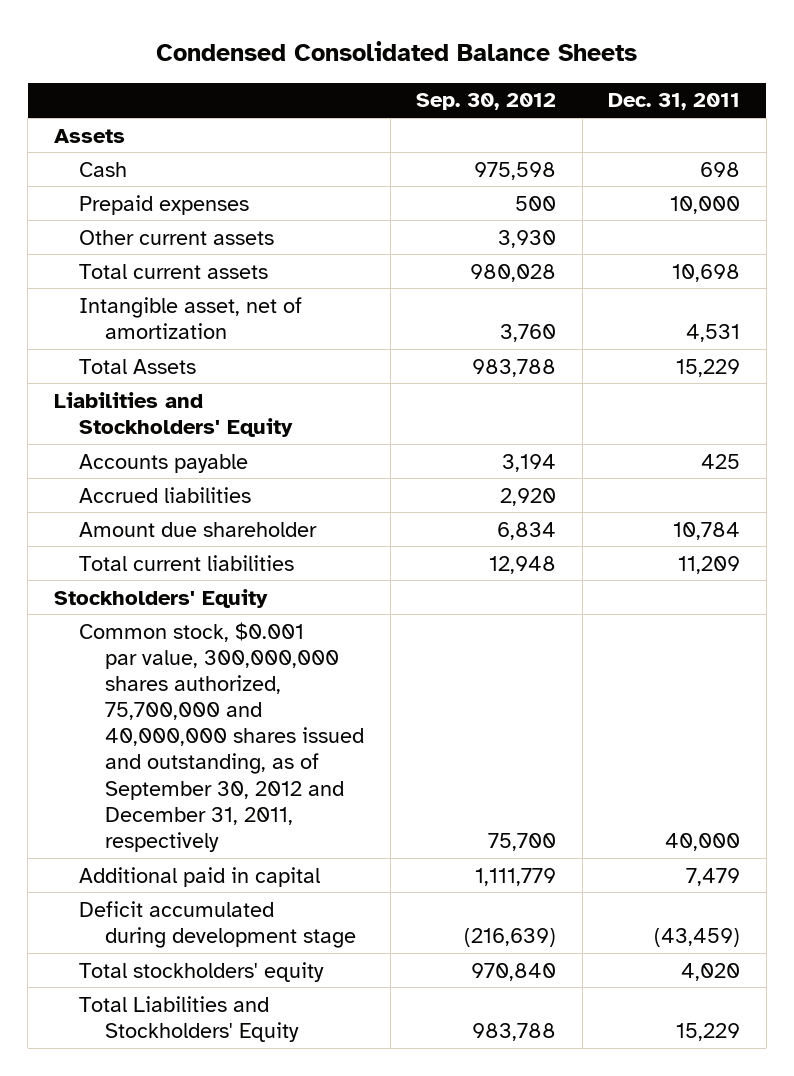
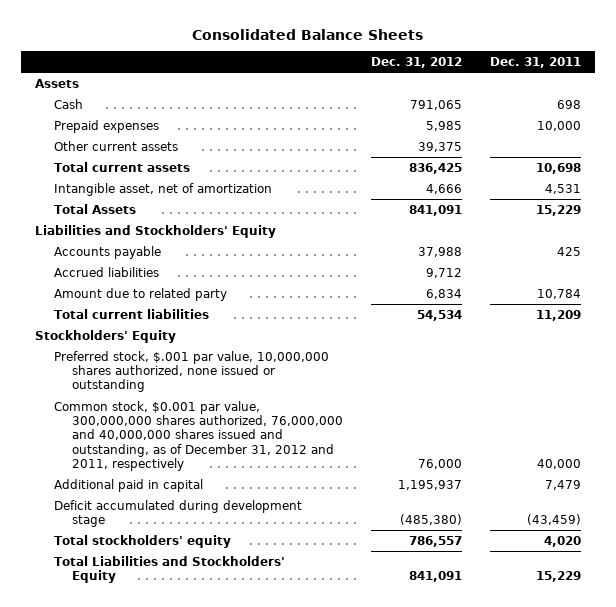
- Condensed Consolidated Balance Sheets
+ Consolidated Balance Sheets
- | Sep. 30, 2012 | Dec. 31, 2011
+ | Dec. 31, 2012 | Dec. 31, 2011
- Amount due shareholder | 6,834 | 10,784
+ Amount due to related party | 6,834 | 10,784
- Common stock, $0.001 par value, 300,000,000 shares authorized, 75,700,000 and 40,000,000 shares issued and outstanding, as of September 30, 2012 and December 31, 2011, respectively | 75,700 | 40,000
+ Preferred stock, $.001 par value, 10,000,000 shares authorized, none issued or outstanding
+ Common stock, $0.001 par value, 300,000,000 shares authorized, 76,000,000 and 40,000,000 shares issued and outstanding, as of December 31, 2012 and 2011, respectively | 76,000 | 40,000

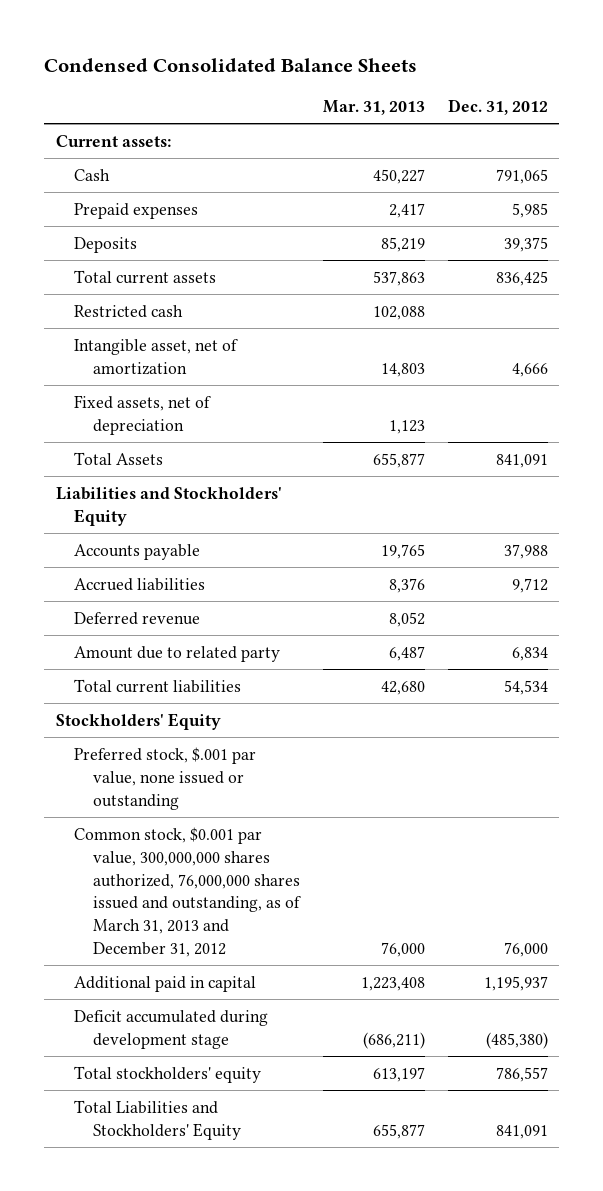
- Consolidated Balance Sheets
+ Condensed Consolidated Balance Sheets
- | Dec. 31, 2012 | Dec. 31, 2011
+ | Mar. 31, 2013 | Dec. 31, 2012
- Assets
+ Current assets:
- Other current assets | 39,375 |
+ Deposits | 85,219 | 39,375
+ Restricted cash | 102,088 |
+ Fixed assets, net of depreciation | 1,123 |
+ Deferred revenue | 8,052 |
- Preferred stock, $.001 par value, 10,000,000 shares authorized, none issued or outstanding
- Common stock, $0.001 par value, 300,000,000 shares authorized, 76,000,000 and 40,000,000 shares issued and outstanding, as of December 31, 2012 and 2011, respectively | 76,000 | 40,000
+ Preferred stock, $.001 par value, none issued or outstanding
+ Common stock, $0.001 par value, 300,000,000 shares authorized, 76,000,000 shares issued and outstanding, as of March 31, 2013 and December 31, 2012 | 76,000 | 76,000

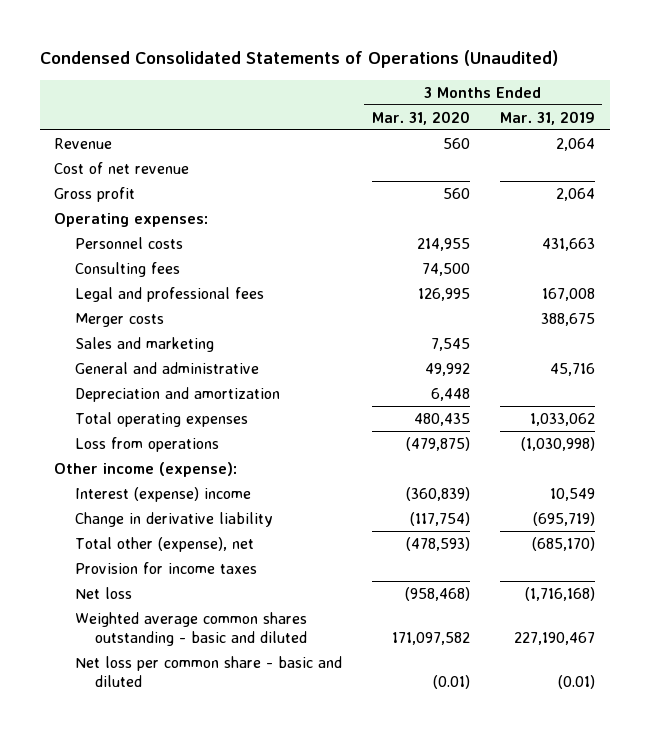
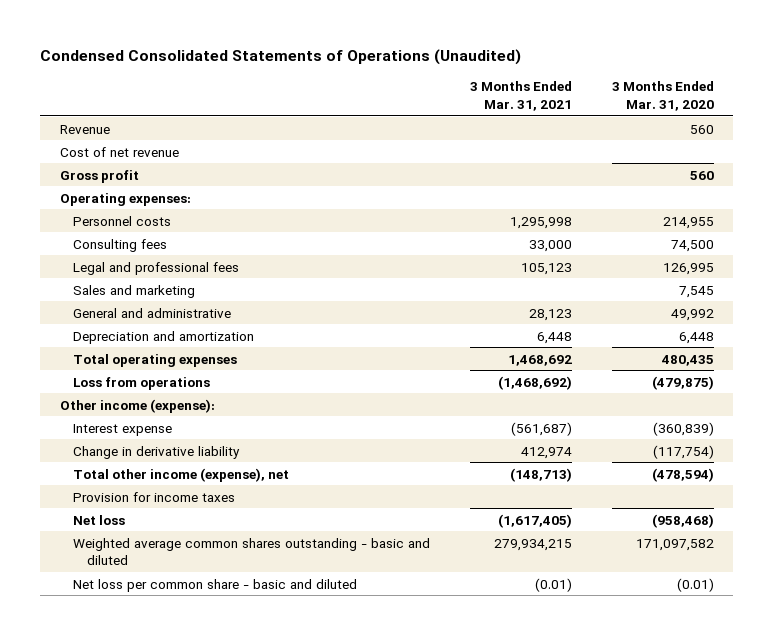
- | 3 Months Ended Mar. 31, 2020 | 3 Months Ended Mar. 31, 2019
+ | 3 Months Ended Mar. 31, 2021 | 3 Months Ended Mar. 31, 2020
- Merger costs | | 388,675
- Interest (expense) income | (360,839) | 10,549
+ Interest expense | (561,687) | (360,839)
- Total other (expense), net | (478,593) | (685,170)
+ Total other income (expense), net | (148,713) | (478,594)

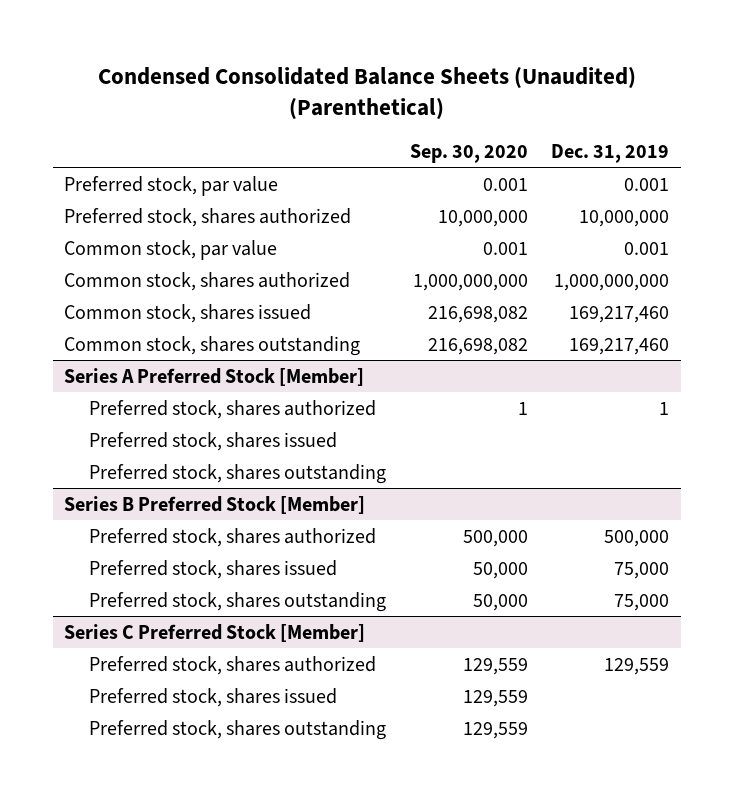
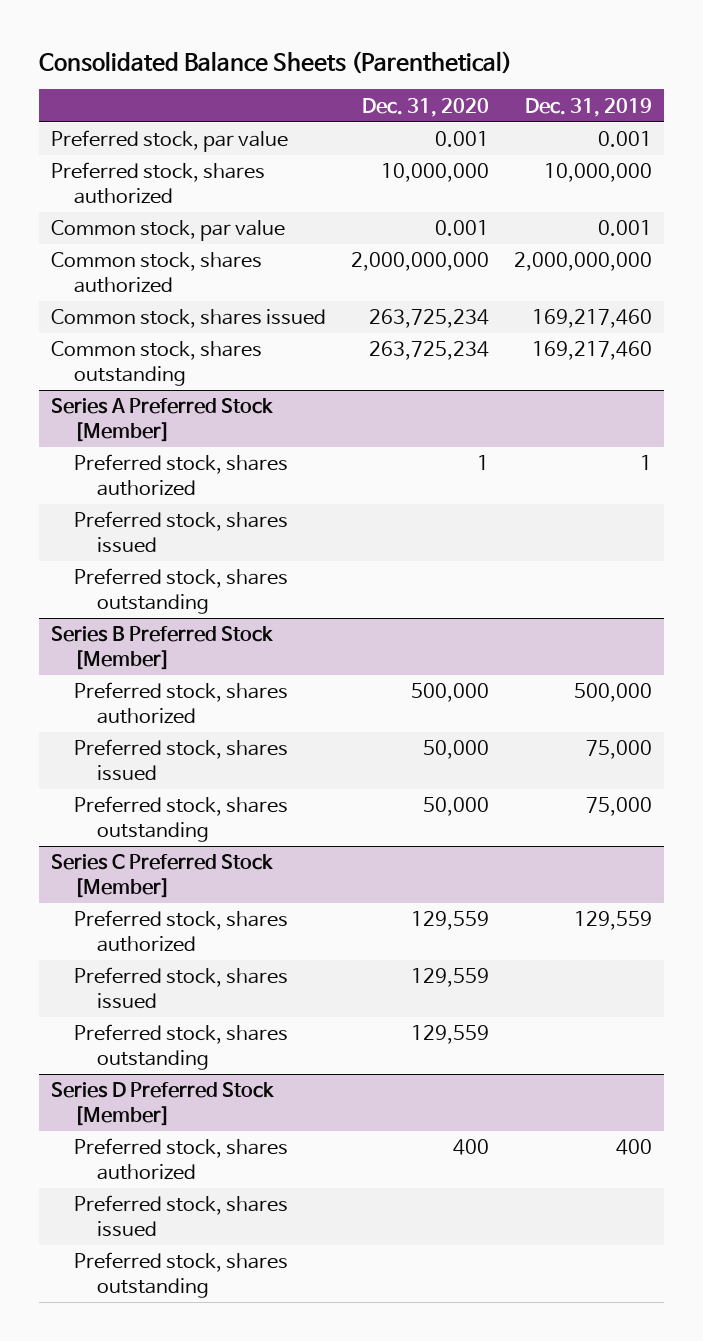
- Condensed Consolidated Balance Sheets (Unaudited) (Parenthetical)
+ Consolidated Balance Sheets (Parenthetical)
- | Sep. 30, 2020 | Dec. 31, 2019
+ | Dec. 31, 2020 | Dec. 31, 2019
- Common stock, shares authorized | 1,000,000,000 | 1,000,000,000
+ Common stock, shares authorized | 2,000,000,000 | 2,000,000,000
+ Series D Preferred Stock [Member]
+ Preferred stock, shares authorized | 400 | 400
+ Preferred stock, shares issued
+ Preferred stock, shares outstanding

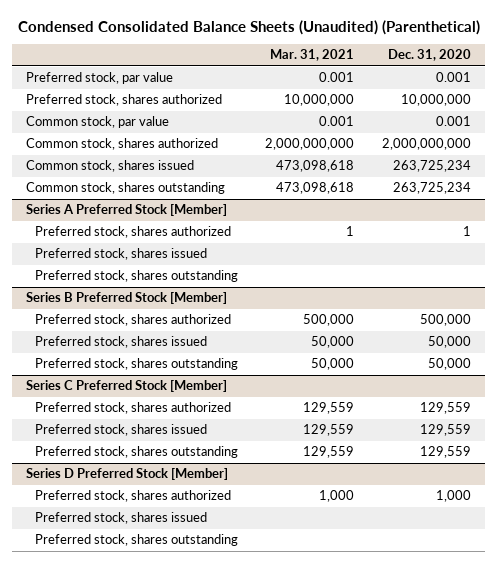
- Consolidated Balance Sheets (Parenthetical)
+ Condensed Consolidated Balance Sheets (Unaudited) (Parenthetical)
- | Dec. 31, 2020 | Dec. 31, 2019
+ | Mar. 31, 2021 | Dec. 31, 2020
@ Series D Preferred Stock [Member]
- Preferred stock, shares authorized | 400 | 400
+ Preferred stock, shares authorized | 1,000 | 1,000

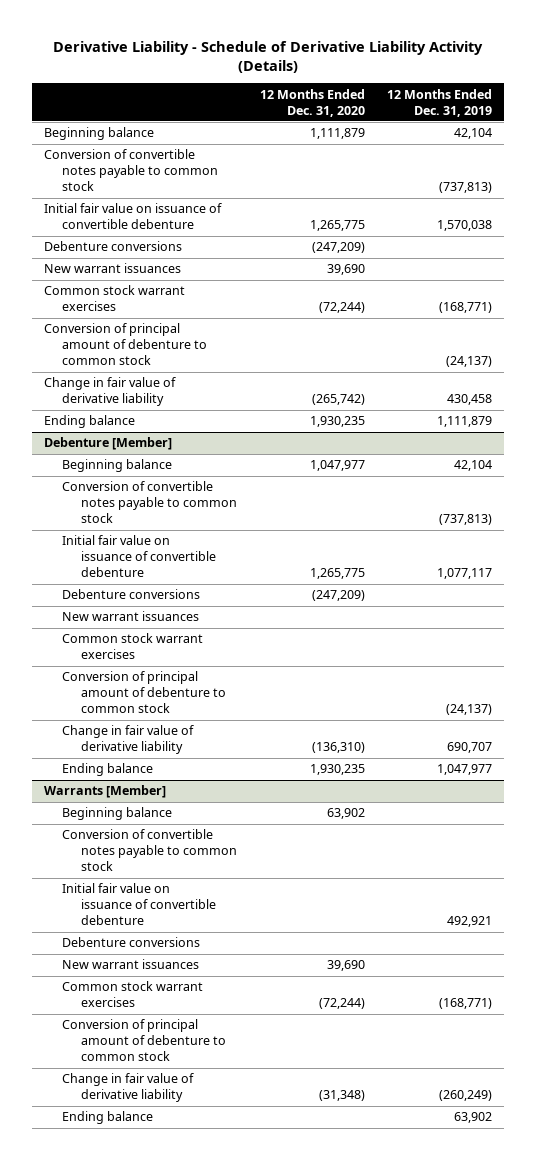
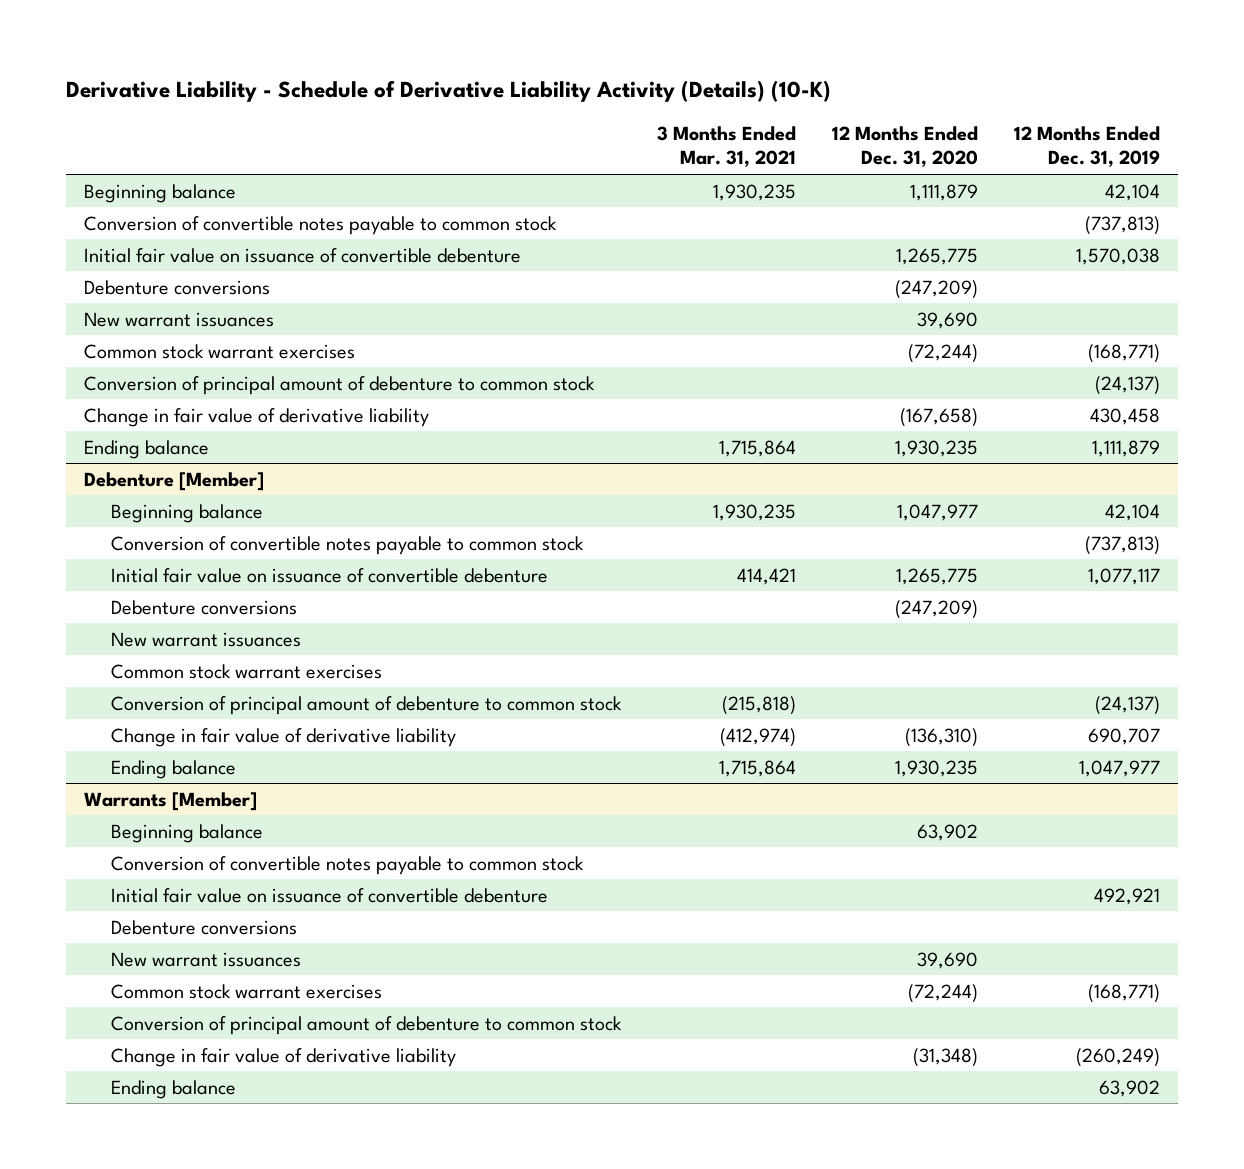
- Derivative Liability - Schedule of Derivative Liability Activity (Details)
+ Derivative Liability - Schedule of Derivative Liability Activity (Details) (10-K)
- | 12 Months Ended Dec. 31, 2020 | 12 Months Ended Dec. 31, 2019
+ | 3 Months Ended Mar. 31, 2021 | 12 Months Ended Dec. 31, 2020 | 12 Months Ended Dec. 31, 2019
- Change in fair value of derivative liability | (265,742) | 430,458
+ Change in fair value of derivative liability | | (167,658) | 430,458

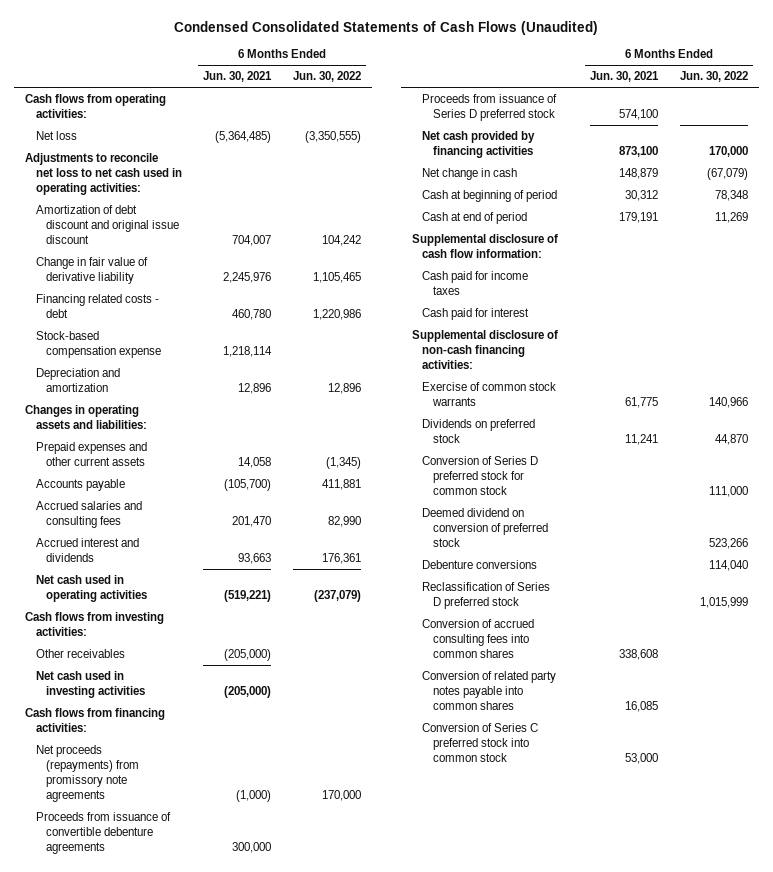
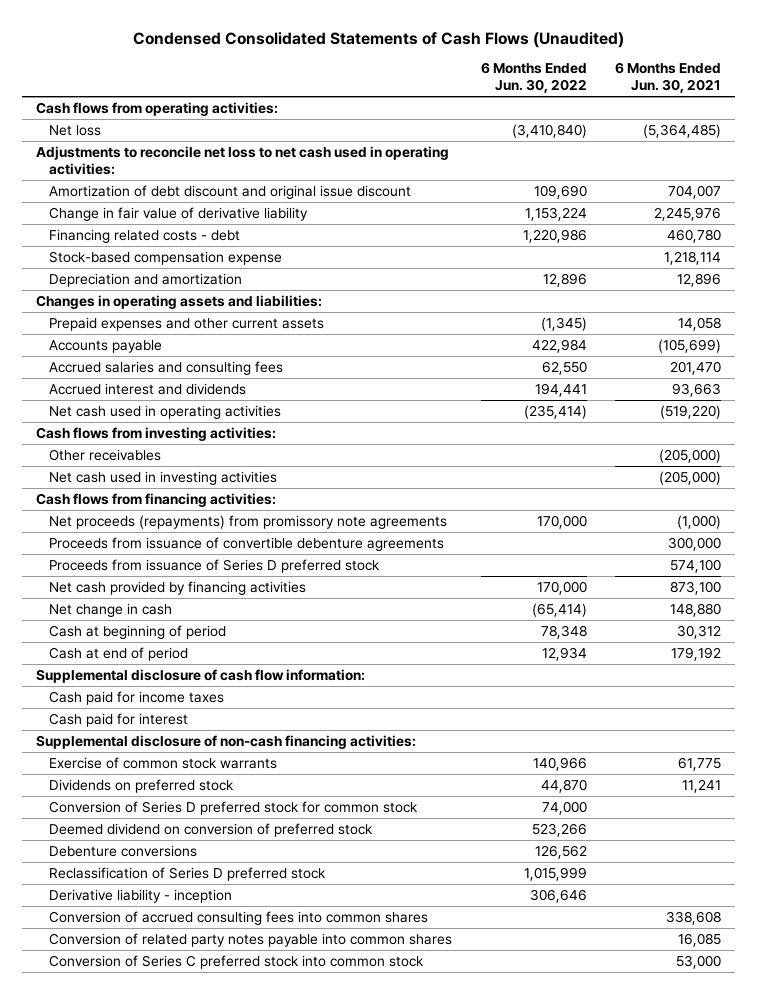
- | 6 Months Ended Jun. 30, 2021 | 6 Months Ended Jun. 30, 2022
+ | 6 Months Ended Jun. 30, 2022 | 6 Months Ended Jun. 30, 2021
- Net loss | (5,364,485) | (3,350,555)
+ Net loss | (3,410,840) | (5,364,485)
- Amortization of debt discount and original issue discount | 704,007 | 104,242
- Change in fair value of derivative liability | 2,245,976 | 1,105,465
+ Amortization of debt discount and original issue discount | 109,690 | 704,007
+ Change in fair value of derivative liability | 1,153,224 | 2,245,976
- Accounts payable | (105,700) | 411,881
- Accrued salaries and consulting fees | 201,470 | 82,990
- Accrued interest and dividends | 93,663 | 176,361
- Net cash used in operating activities | (519,221) | (237,079)
+ Accounts payable | 422,984 | (105,699)
+ Accrued salaries and consulting fees | 62,550 | 201,470
+ Accrued interest and dividends | 194,441 | 93,663
+ Net cash used in operating activities | (235,414) | (519,220)
- Net change in cash | 148,879 | (67,079)
+ Net change in cash | (65,414) | 148,880
- Cash at end of period | 179,191 | 11,269
+ Cash at end of period | 12,934 | 179,192
- Conversion of Series D preferred stock for common stock | | 111,000
+ Conversion of Series D preferred stock for common stock | 74,000 |
- Debenture conversions | | 114,040
+ Debenture conversions | 126,562 |
+ Derivative liability - inception | 306,646 |

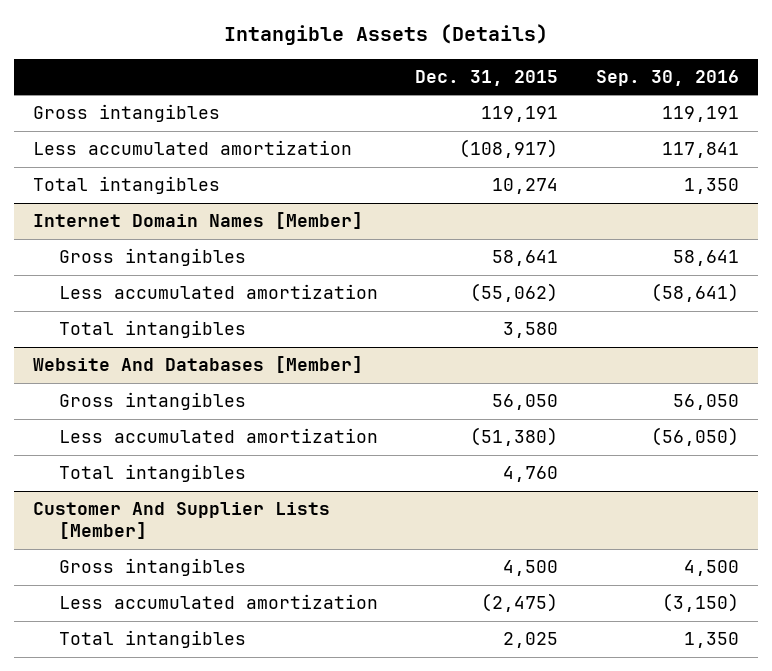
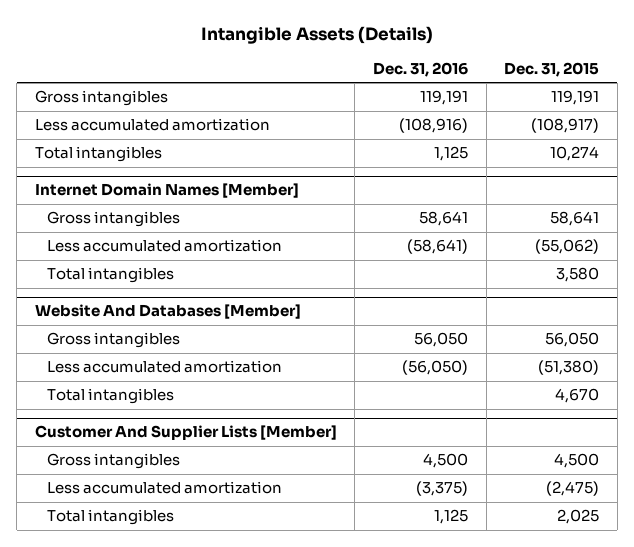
- | Dec. 31, 2015 | Sep. 30, 2016
+ | Dec. 31, 2016 | Dec. 31, 2015
@ Website And Databases [Member]
- Total intangibles | 4,760 |
+ Total intangibles | | 4,670

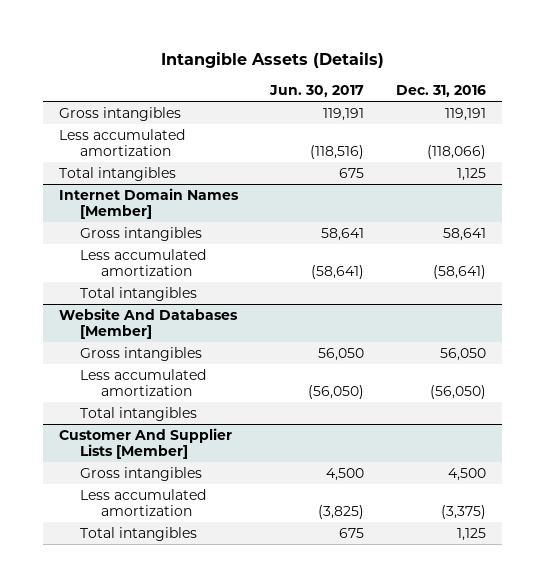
- | Dec. 31, 2016 | Dec. 31, 2015
+ | Jun. 30, 2017 | Dec. 31, 2016
- Less accumulated amortization | (108,916) | (108,917)
+ Less accumulated amortization | (118,516) | (118,066)

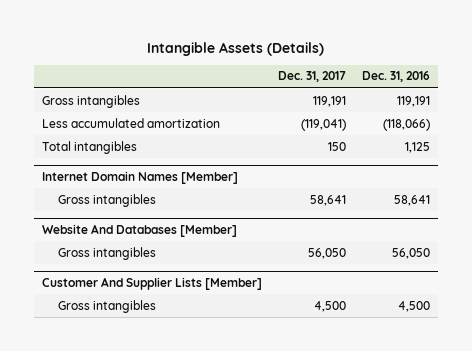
- | Jun. 30, 2017 | Dec. 31, 2016
+ | Dec. 31, 2017 | Dec. 31, 2016
@ Internet Domain Names [Member]
- Less accumulated amortization | (58,641) | (58,641)
- Total intangibles
@ Website And Databases [Member]
- Less accumulated amortization | (56,050) | (56,050)
- Total intangibles
@ Customer And Supplier Lists [Member]
- Less accumulated amortization | (3,825) | (3,375)
- Total intangibles | 675 | 1,125

